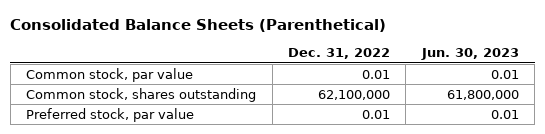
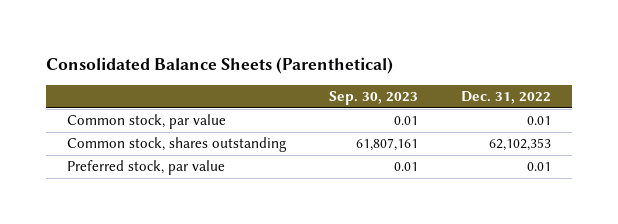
- | Dec. 31, 2022 | Jun. 30, 2023
+ | Sep. 30, 2023 | Dec. 31, 2022
- Common stock, shares outstanding | 62,100,000 | 61,800,000
+ Common stock, shares outstanding | 61,807,161 | 62,102,353

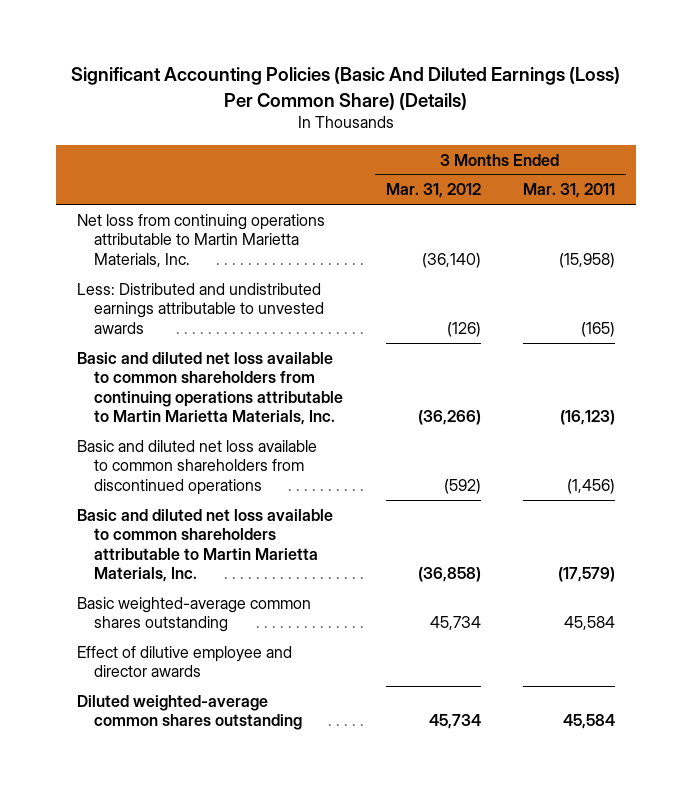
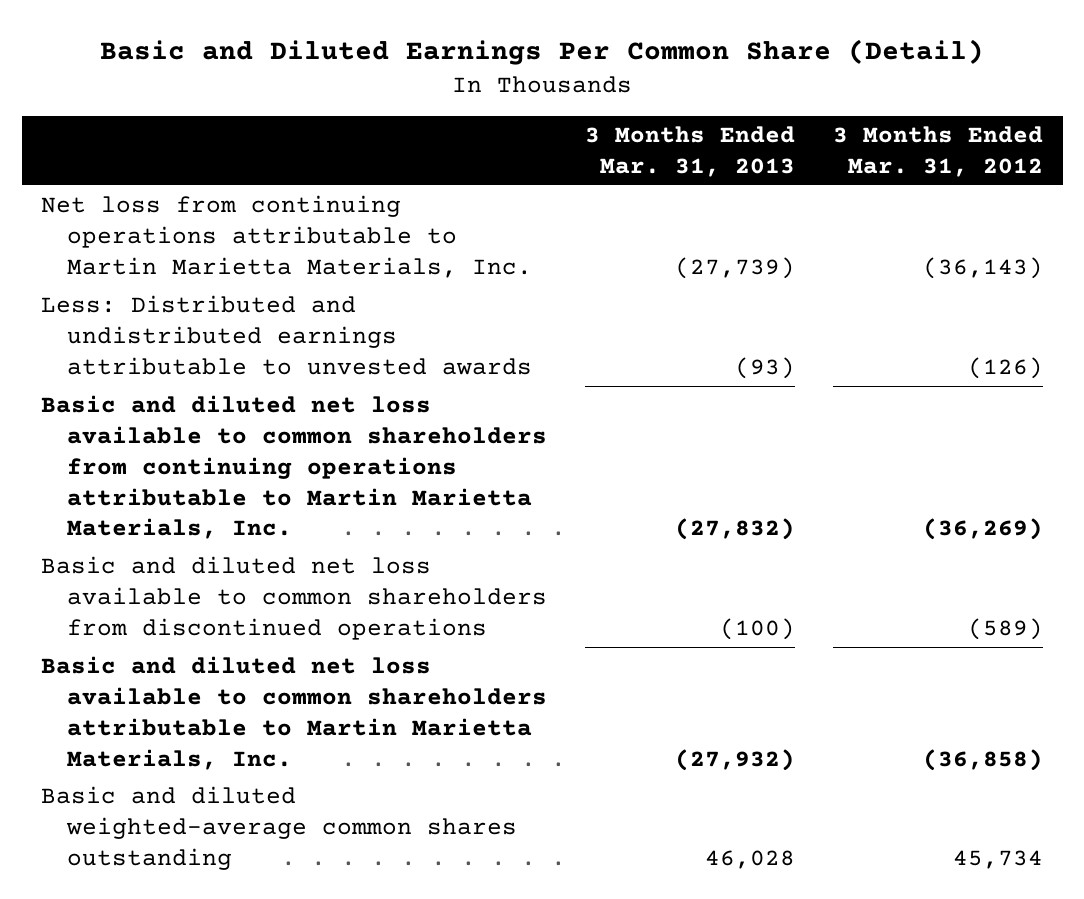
- Significant Accounting Policies (Basic And Diluted Earnings (Loss) Per Common Share) (Details)
+ Basic and Diluted Earnings Per Common Share (Detail)
- | 3 Months Ended Mar. 31, 2012 | 3 Months Ended Mar. 31, 2011
+ | 3 Months Ended Mar. 31, 2013 | 3 Months Ended Mar. 31, 2012
- Net loss from continuing operations attributable to Martin Marietta Materials, Inc. | (36,140) | (15,958)
+ Net loss from continuing operations attributable to Martin Marietta Materials, Inc. | (27,739) | (36,143)
- Basic and diluted net loss available to common shareholders from continuing operations attributable to Martin Marietta Materials, Inc. | (36,266) | (16,123)
- Basic and diluted net loss available to common shareholders from discontinued operations | (592) | (1,456)
+ Basic and diluted net loss available to common shareholders from continuing operations attributable to Martin Marietta Materials, Inc. | (27,832) | (36,269)
+ Basic and diluted net loss available to common shareholders from discontinued operations | (100) | (589)
- Basic weighted-average common shares outstanding | 45,734 | 45,584
- Effect of dilutive employee and director awards
- Diluted weighted-average common shares outstanding | 45,734 | 45,584
+ Basic and diluted weighted-average common shares outstanding | 46,028 | 45,734

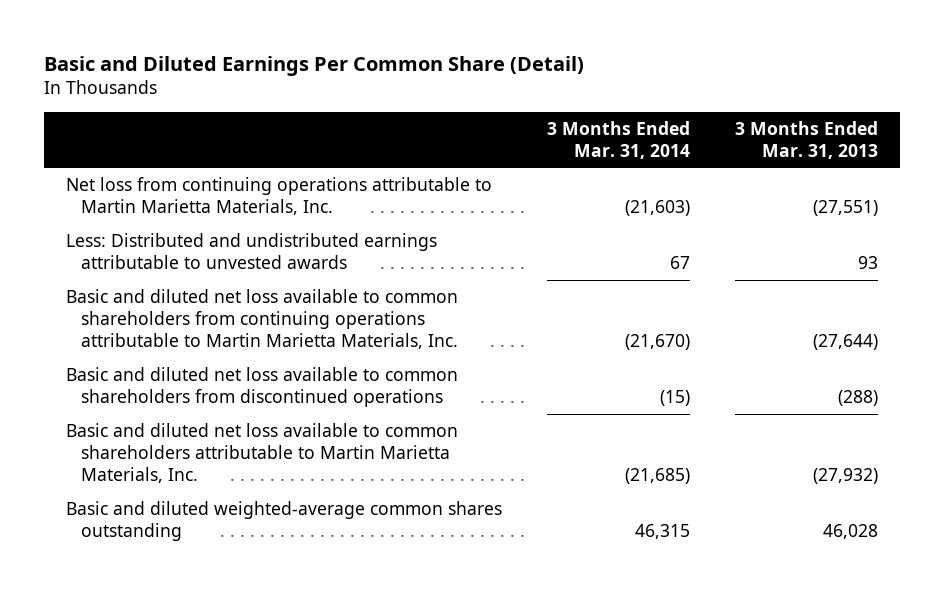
- | 3 Months Ended Mar. 31, 2013 | 3 Months Ended Mar. 31, 2012
+ | 3 Months Ended Mar. 31, 2014 | 3 Months Ended Mar. 31, 2013
- Net loss from continuing operations attributable to Martin Marietta Materials, Inc. | (27,739) | (36,143)
- Less: Distributed and undistributed earnings attributable to unvested awards | (93) | (126)
- Basic and diluted net loss available to common shareholders from continuing operations attributable to Martin Marietta Materials, Inc. | (27,832) | (36,269)
- Basic and diluted net loss available to common shareholders from discontinued operations | (100) | (589)
+ Net loss from continuing operations attributable to Martin Marietta Materials, Inc. | (21,603) | (27,551)
+ Less: Distributed and undistributed earnings attributable to unvested awards | 67 | 93
+ Basic and diluted net loss available to common shareholders from continuing operations attributable to Martin Marietta Materials, Inc. | (21,670) | (27,644)
+ Basic and diluted net loss available to common shareholders from discontinued operations | (15) | (288)

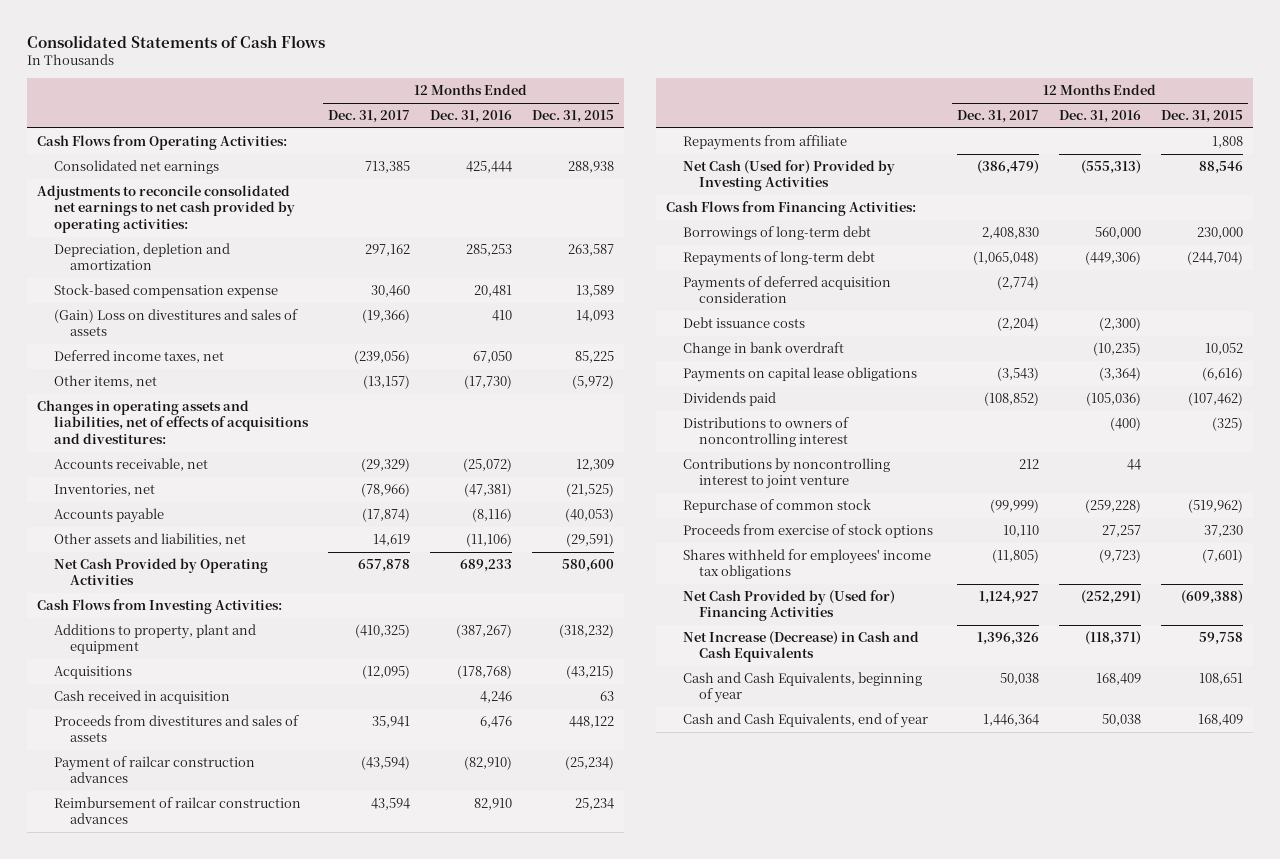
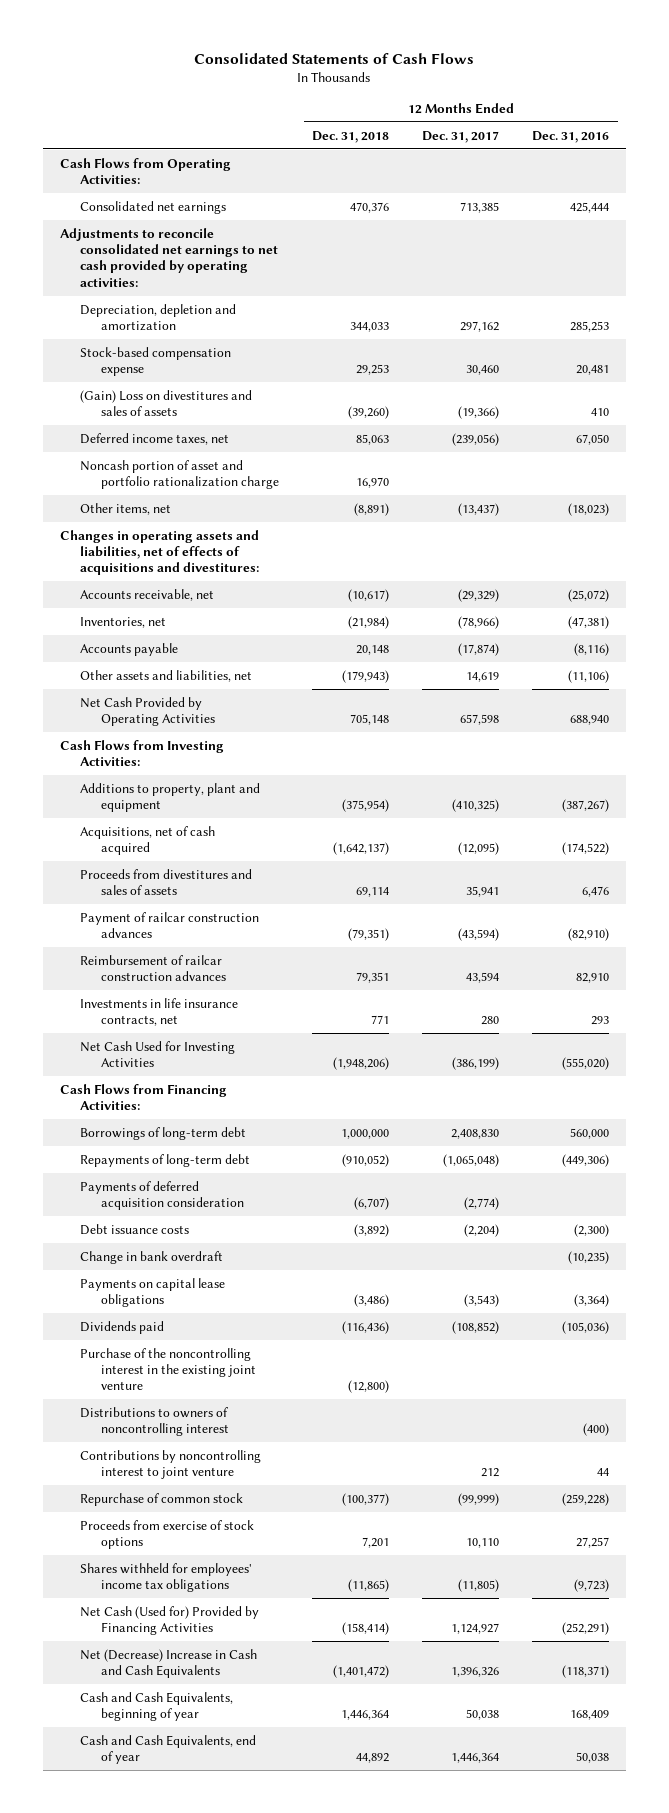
- | 12 Months Ended Dec. 31, 2017 | 12 Months Ended Dec. 31, 2016 | 12 Months Ended Dec. 31, 2015
+ | 12 Months Ended Dec. 31, 2018 | 12 Months Ended Dec. 31, 2017 | 12 Months Ended Dec. 31, 2016
- Other items, net | (13,157) | (17,730) | (5,972)
+ Noncash portion of asset and portfolio rationalization charge | 16,970 | |
+ Other items, net | (8,891) | (13,437) | (18,023)
- Net Cash Provided by Operating Activities | 657,878 | 689,233 | 580,600
+ Net Cash Provided by Operating Activities | 705,148 | 657,598 | 688,940
- Acquisitions | (12,095) | (178,768) | (43,215)
- Cash received in acquisition | | 4,246 | 63
+ Acquisitions, net of cash acquired | (1,642,137) | (12,095) | (174,522)
- Repayments from affiliate | | | 1,808
- Net Cash (Used for) Provided by Investing Activities | (386,479) | (555,313) | 88,546
+ Investments in life insurance contracts, net | 771 | 280 | 293
+ Net Cash Used for Investing Activities | (1,948,206) | (386,199) | (555,020)
+ Purchase of the noncontrolling interest in the existing joint venture | (12,800) | |
- Net Cash Provided by (Used for) Financing Activities | 1,124,927 | (252,291) | (609,388)
- Net Increase (Decrease) in Cash and Cash Equivalents | 1,396,326 | (118,371) | 59,758
+ Net Cash (Used for) Provided by Financing Activities | (158,414) | 1,124,927 | (252,291)
+ Net (Decrease) Increase in Cash and Cash Equivalents | (1,401,472) | 1,396,326 | (118,371)

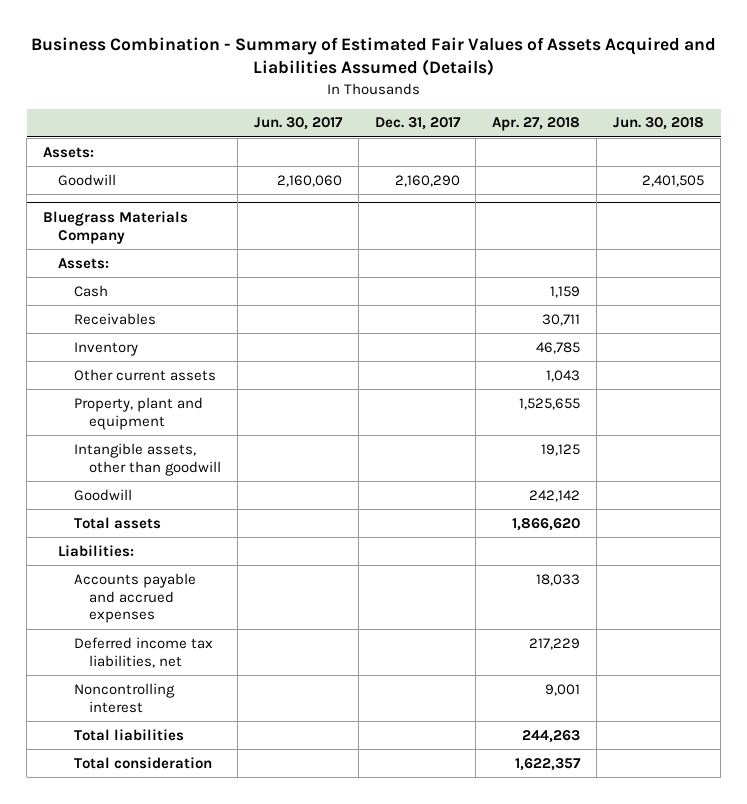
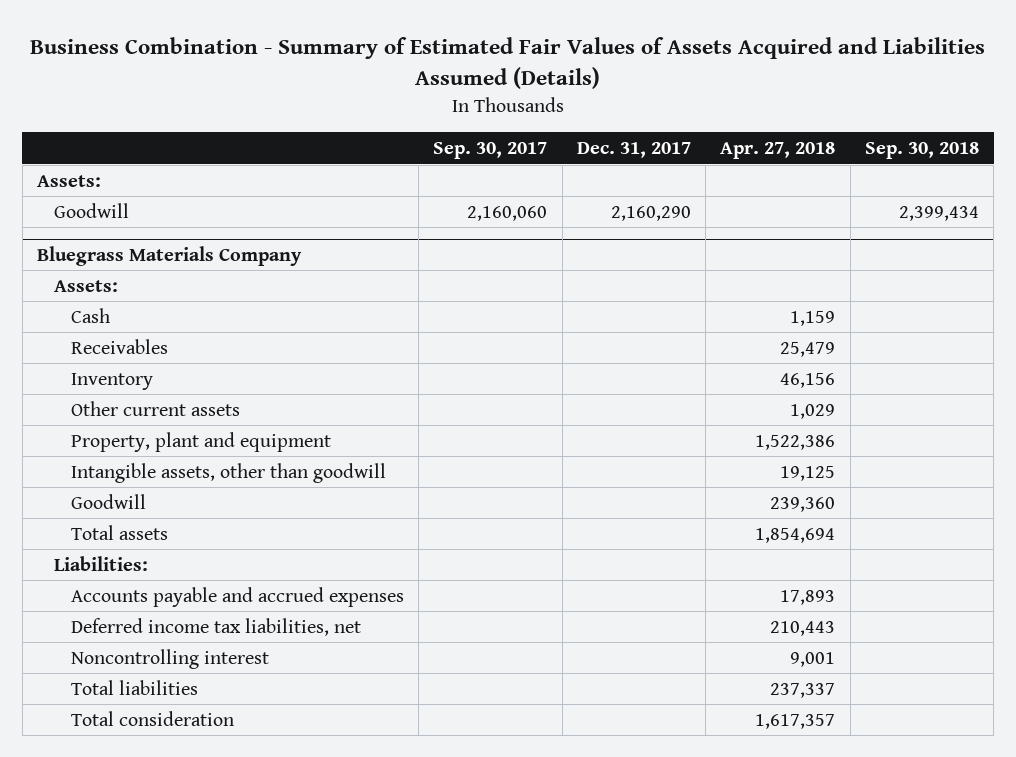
- | Jun. 30, 2017 | Dec. 31, 2017 | Apr. 27, 2018 | Jun. 30, 2018
+ | Sep. 30, 2017 | Dec. 31, 2017 | Apr. 27, 2018 | Sep. 30, 2018
@ Bluegrass Materials Company
- Receivables | | | 30,711 |
- Inventory | | | 46,785 |
- Other current assets | | | 1,043 |
- Property, plant and equipment | | | 1,525,655 |
+ Receivables | | | 25,479 |
+ Inventory | | | 46,156 |
+ Other current assets | | | 1,029 |
+ Property, plant and equipment | | | 1,522,386 |
- Goodwill | | | 242,142 |
- Total assets | | | 1,866,620 |
+ Goodwill | | | 239,360 |
+ Total assets | | | 1,854,694 |
- Accounts payable and accrued expenses | | | 18,033 |
- Deferred income tax liabilities, net | | | 217,229 |
+ Accounts payable and accrued expenses | | | 17,893 |
+ Deferred income tax liabilities, net | | | 210,443 |
- Total liabilities | | | 244,263 |
- Total consideration | | | 1,622,357 |
+ Total liabilities | | | 237,337 |
+ Total consideration | | | 1,617,357 |

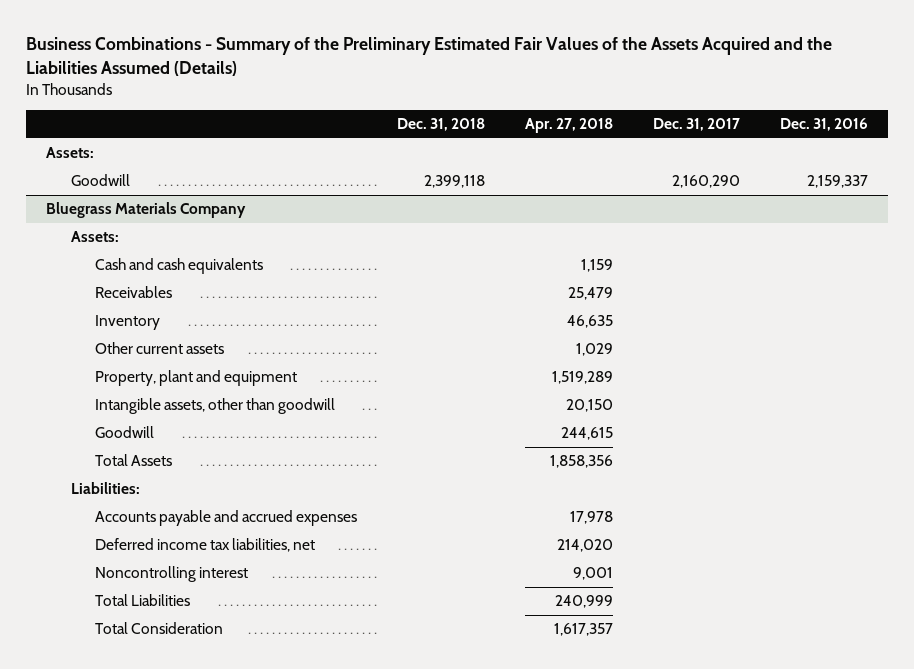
- Business Combination - Summary of Estimated Fair Values of Assets Acquired and Liabilities Assumed (Details)
+ Business Combinations - Summary of the Preliminary Estimated Fair Values of the Assets Acquired and the Liabilities Assumed (Details)
- | Sep. 30, 2017 | Dec. 31, 2017 | Apr. 27, 2018 | Sep. 30, 2018
+ | Dec. 31, 2018 | Apr. 27, 2018 | Dec. 31, 2017 | Dec. 31, 2016
@ Bluegrass Materials Company
- Cash | | | 1,159 |
+ Cash and cash equivalents | | 1,159 | |
- Inventory | | | 46,156 |
+ Inventory | | 46,635 | |
- Property, plant and equipment | | | 1,522,386 |
- Intangible assets, other than goodwill | | | 19,125 |
- Goodwill | | | 239,360 |
- Total assets | | | 1,854,694 |
+ Property, plant and equipment | | 1,519,289 | |
+ Intangible assets, other than goodwill | | 20,150 | |
+ Goodwill | | 244,615 | |
+ Total Assets | | 1,858,356 | |
- Accounts payable and accrued expenses | | | 17,893 |
- Deferred income tax liabilities, net | | | 210,443 |
+ Accounts payable and accrued expenses | | 17,978 | |
+ Deferred income tax liabilities, net | | 214,020 | |
- Total liabilities | | | 237,337 |
- Total consideration | | | 1,617,357 |
+ Total Liabilities | | 240,999 | |
+ Total Consideration | | 1,617,357 | |

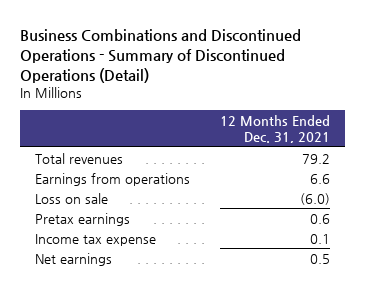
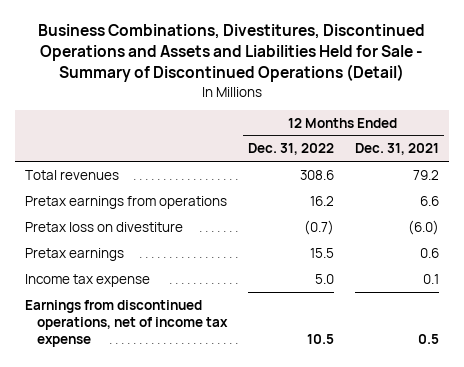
- Business Combinations and Discontinued Operations - Summary of Discontinued Operations (Detail)
+ Business Combinations, Divestitures, Discontinued Operations and Assets and Liabilities Held for Sale - Summary of Discontinued Operations (Detail)
- | 12 Months Ended Dec. 31, 2021
+ | 12 Months Ended Dec. 31, 2022 | 12 Months Ended Dec. 31, 2021
- Earnings from operations | 6.6
- Loss on sale | (6.0)
+ Pretax earnings from operations | 16.2 | 6.6
+ Pretax loss on divestiture | (0.7) | (6.0)
- Net earnings | 0.5
+ Earnings from discontinued operations, net of income tax expense | 10.5 | 0.5

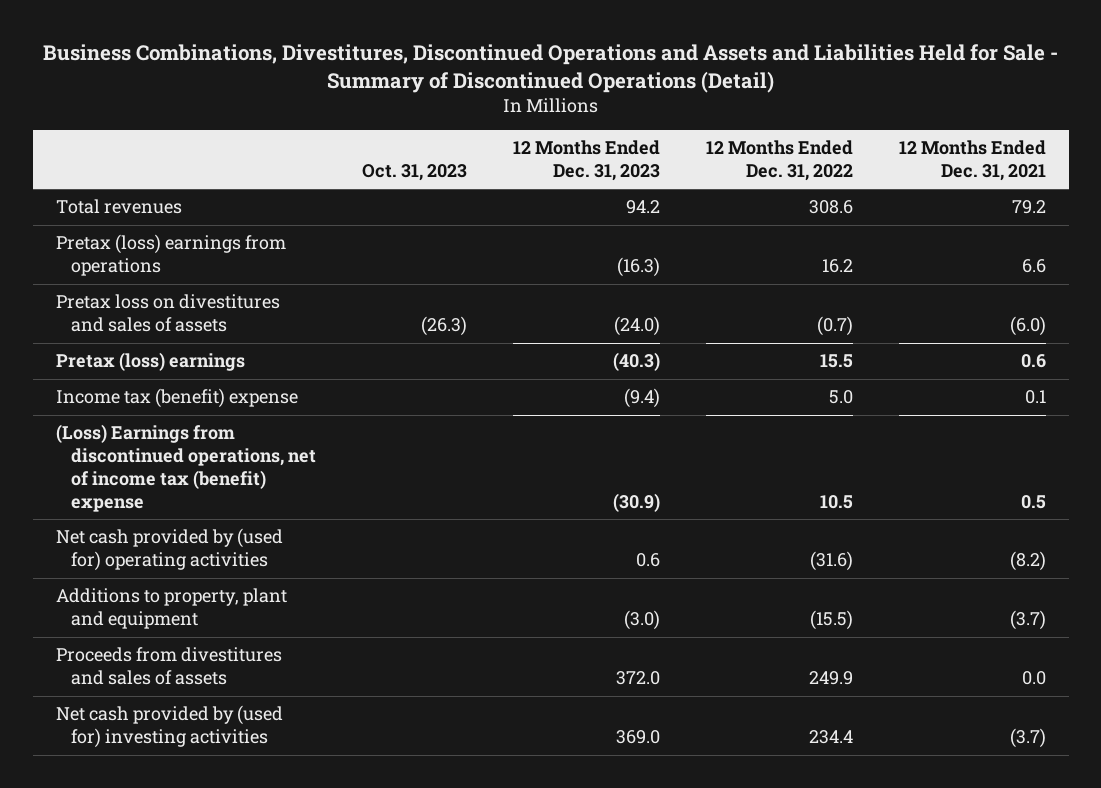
- | 12 Months Ended Dec. 31, 2022 | 12 Months Ended Dec. 31, 2021
+ | Oct. 31, 2023 | 12 Months Ended Dec. 31, 2023 | 12 Months Ended Dec. 31, 2022 | 12 Months Ended Dec. 31, 2021
- Pretax earnings from operations | 16.2 | 6.6
- Pretax loss on divestiture | (0.7) | (6.0)
- Pretax earnings | 15.5 | 0.6
- Income tax expense | 5.0 | 0.1
- Earnings from discontinued operations, net of income tax expense | 10.5 | 0.5
+ Pretax (loss) earnings from operations | | (16.3) | 16.2 | 6.6
+ Pretax loss on divestitures and sales of assets | (26.3) | (24.0) | (0.7) | (6.0)
+ Pretax (loss) earnings | | (40.3) | 15.5 | 0.6
+ Income tax (benefit) expense | | (9.4) | 5.0 | 0.1
+ (Loss) Earnings from discontinued operations, net of income tax (benefit) expense | | (30.9) | 10.5 | 0.5
+ Net cash provided by (used for) operating activities | | 0.6 | (31.6) | (8.2)
+ Additions to property, plant and equipment | | (3.0) | (15.5) | (3.7)
+ Proceeds from divestitures and sales of assets | | 372.0 | 249.9 | 0.0
+ Net cash provided by (used for) investing activities | | 369.0 | 234.4 | (3.7)

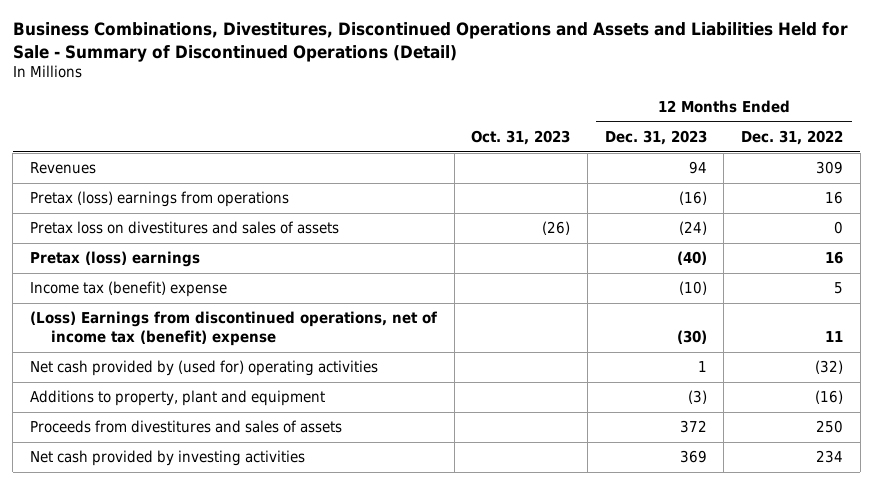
- | Oct. 31, 2023 | 12 Months Ended Dec. 31, 2023 | 12 Months Ended Dec. 31, 2022 | 12 Months Ended Dec. 31, 2021
+ | Oct. 31, 2023 | 12 Months Ended Dec. 31, 2023 | 12 Months Ended Dec. 31, 2022
- Total revenues | | 94.2 | 308.6 | 79.2
- Pretax (loss) earnings from operations | | (16.3) | 16.2 | 6.6
- Pretax loss on divestitures and sales of assets | (26.3) | (24.0) | (0.7) | (6.0)
- Pretax (loss) earnings | | (40.3) | 15.5 | 0.6
- Income tax (benefit) expense | | (9.4) | 5.0 | 0.1
- (Loss) Earnings from discontinued operations, net of income tax (benefit) expense | | (30.9) | 10.5 | 0.5
- Net cash provided by (used for) operating activities | | 0.6 | (31.6) | (8.2)
- Additions to property, plant and equipment | | (3.0) | (15.5) | (3.7)
- Proceeds from divestitures and sales of assets | | 372.0 | 249.9 | 0.0
- Net cash provided by (used for) investing activities | | 369.0 | 234.4 | (3.7)
+ Revenues | | 94 | 309
+ Pretax (loss) earnings from operations | | (16) | 16
+ Pretax loss on divestitures and sales of assets | (26) | (24) | 0
+ Pretax (loss) earnings | | (40) | 16
+ Income tax (benefit) expense | | (10) | 5
+ (Loss) Earnings from discontinued operations, net of income tax (benefit) expense | | (30) | 11
+ Net cash provided by (used for) operating activities | | 1 | (32)
+ Additions to property, plant and equipment | | (3) | (16)
+ Proceeds from divestitures and sales of assets | | 372 | 250
+ Net cash provided by investing activities | | 369 | 234

